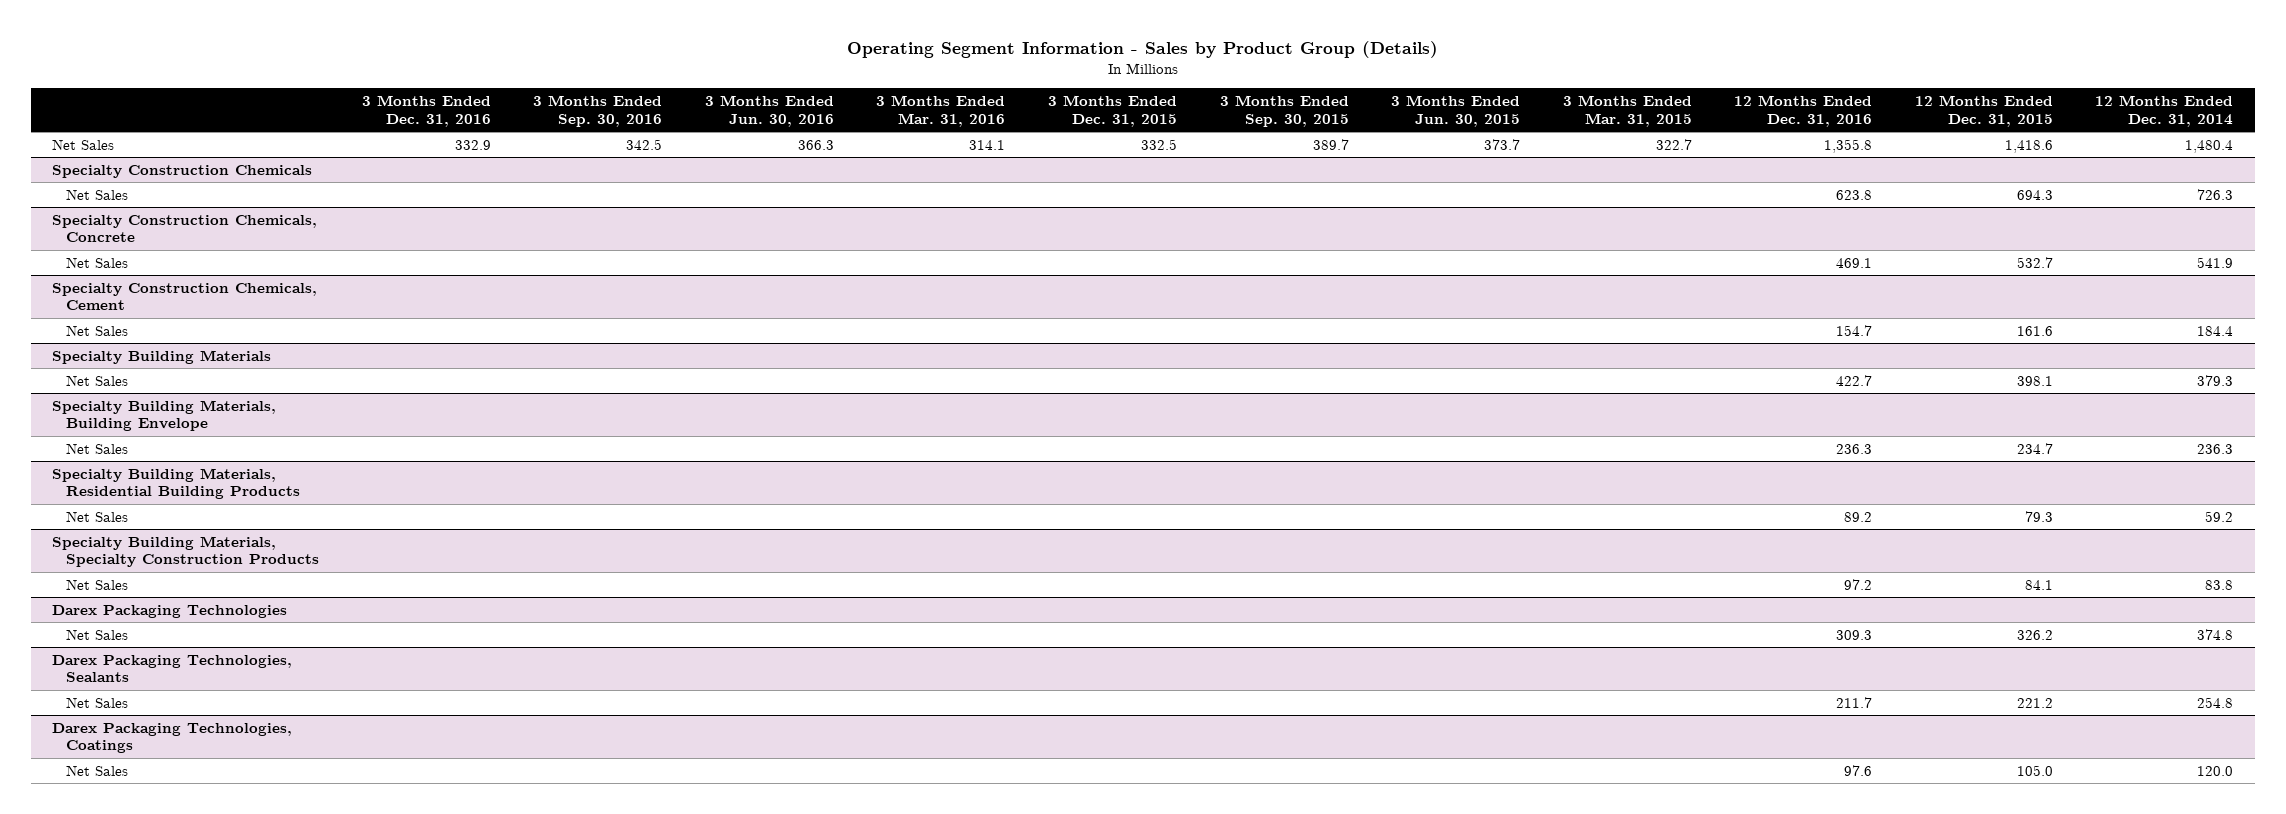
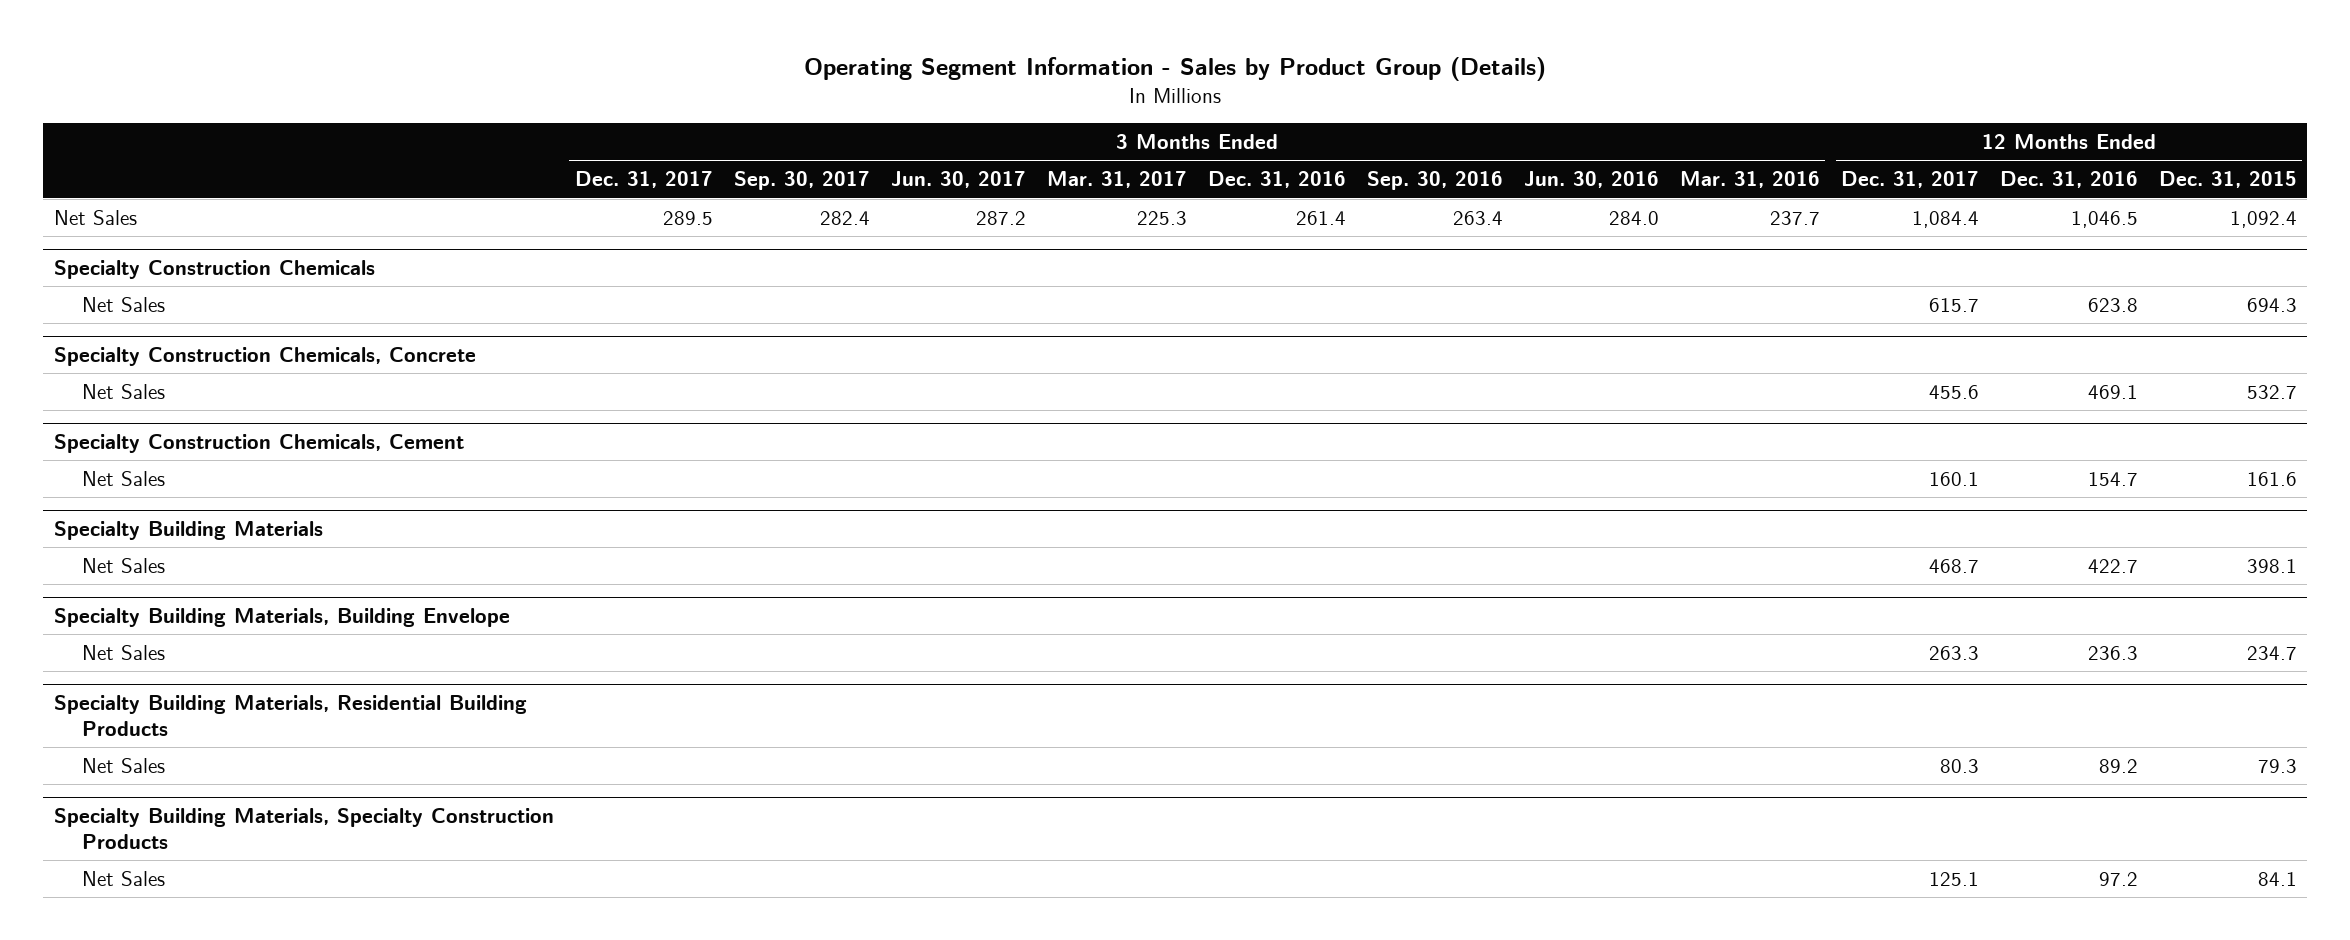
- | 3 Months Ended Dec. 31, 2016 | 3 Months Ended Sep. 30, 2016 | 3 Months Ended Jun. 30, 2016 | 3 Months Ended Mar. 31, 2016 | 3 Months Ended Dec. 31, 2015 | 3 Months Ended Sep. 30, 2015 | 3 Months Ended Jun. 30, 2015 | 3 Months Ended Mar. 31, 2015 | 12 Months Ended Dec. 31, 2016 | 12 Months Ended Dec. 31, 2015 | 12 Months Ended Dec. 31, 2014
+ | 3 Months Ended Dec. 31, 2017 | 3 Months Ended Sep. 30, 2017 | 3 Months Ended Jun. 30, 2017 | 3 Months Ended Mar. 31, 2017 | 3 Months Ended Dec. 31, 2016 | 3 Months Ended Sep. 30, 2016 | 3 Months Ended Jun. 30, 2016 | 3 Months Ended Mar. 31, 2016 | 12 Months Ended Dec. 31, 2017 | 12 Months Ended Dec. 31, 2016 | 12 Months Ended Dec. 31, 2015
- Net Sales | 332.9 | 342.5 | 366.3 | 314.1 | 332.5 | 389.7 | 373.7 | 322.7 | 1,355.8 | 1,418.6 | 1,480.4
+ Net Sales | 289.5 | 282.4 | 287.2 | 225.3 | 261.4 | 263.4 | 284.0 | 237.7 | 1,084.4 | 1,046.5 | 1,092.4
- Darex Packaging Technologies
- Net Sales | | | | | | | | | 309.3 | 326.2 | 374.8
- Darex Packaging Technologies, Sealants
- Net Sales | | | | | | | | | 211.7 | 221.2 | 254.8
- Darex Packaging Technologies, Coatings
- Net Sales | | | | | | | | | 97.6 | 105.0 | 120.0

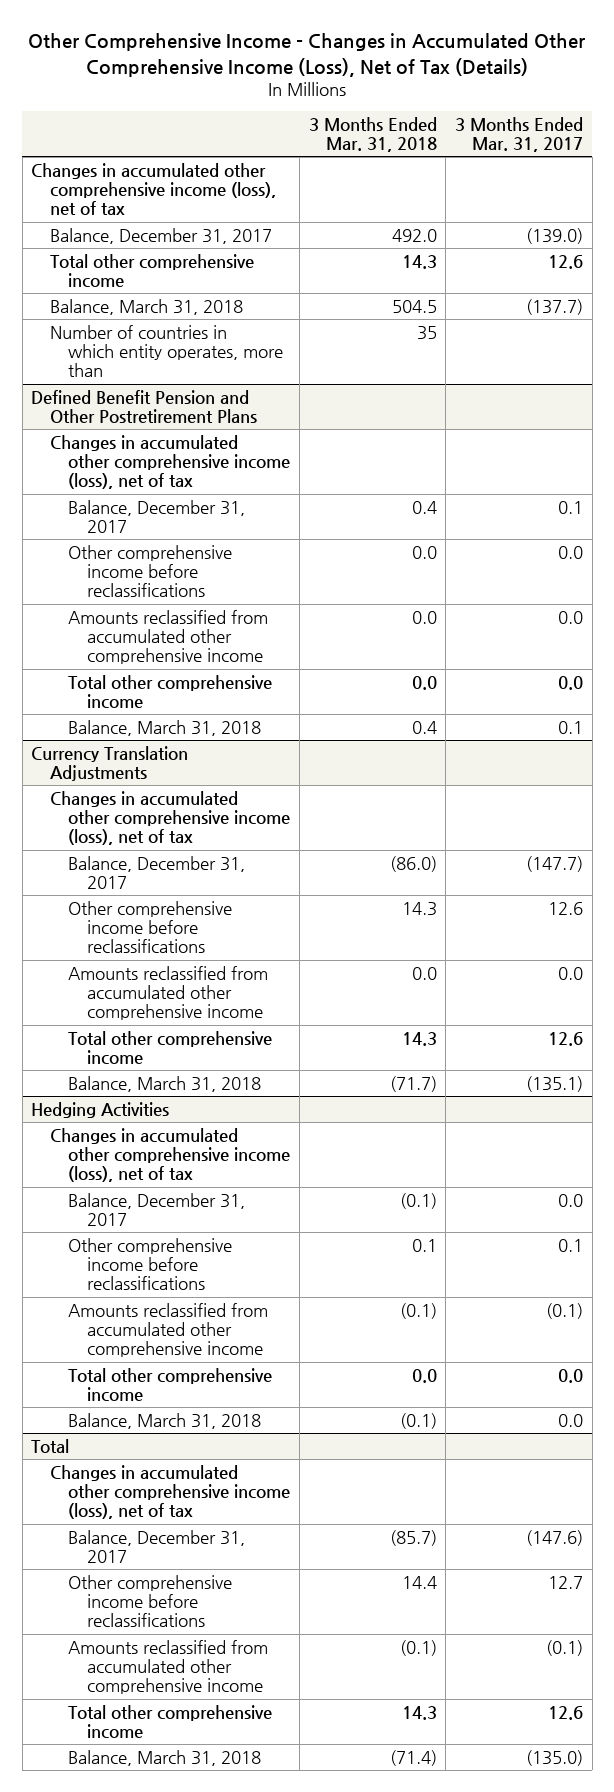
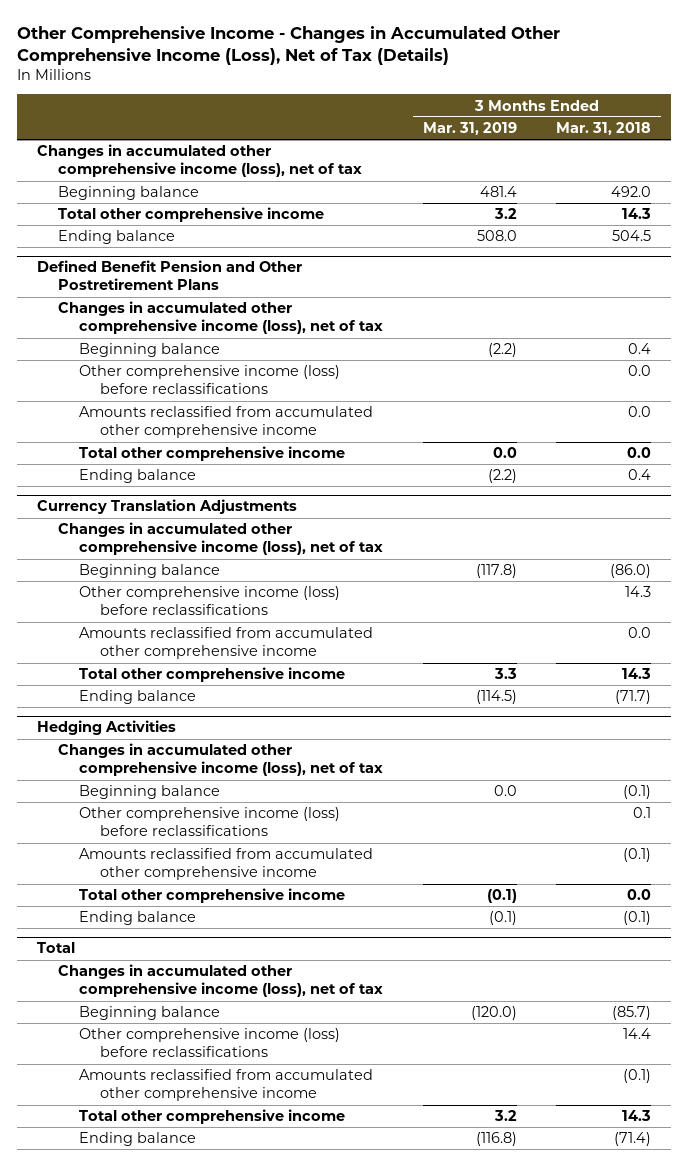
- | 3 Months Ended Mar. 31, 2018 | 3 Months Ended Mar. 31, 2017
+ | 3 Months Ended Mar. 31, 2019 | 3 Months Ended Mar. 31, 2018
- Balance, December 31, 2017 | 492.0 | (139.0)
+ Beginning balance | 481.4 | 492.0
- Balance, March 31, 2018 | 504.5 | (137.7)
- Number of countries in which entity operates, more than | 35 |
+ Ending balance | 508.0 | 504.5
@ Defined Benefit Pension and Other Postretirement Plans
- Balance, December 31, 2017 | 0.4 | 0.1
- Other comprehensive income before reclassifications | 0.0 | 0.0
+ Beginning balance | (2.2) | 0.4
+ Other comprehensive income (loss) before reclassifications | | 0.0
- Balance, March 31, 2018 | 0.4 | 0.1
+ Ending balance | (2.2) | 0.4
@ Currency Translation Adjustments
- Balance, December 31, 2017 | (86.0) | (147.7)
- Other comprehensive income before reclassifications | 14.3 | 12.6
+ Beginning balance | (117.8) | (86.0)
+ Other comprehensive income (loss) before reclassifications | | 14.3
- Balance, March 31, 2018 | (71.7) | (135.1)
+ Ending balance | (114.5) | (71.7)
@ Hedging Activities
- Balance, December 31, 2017 | (0.1) | 0.0
- Other comprehensive income before reclassifications | 0.1 | 0.1
+ Beginning balance | 0.0 | (0.1)
+ Other comprehensive income (loss) before reclassifications | | 0.1
- Balance, March 31, 2018 | (0.1) | 0.0
+ Ending balance | (0.1) | (0.1)
@ Total
- Balance, December 31, 2017 | (85.7) | (147.6)
- Other comprehensive income before reclassifications | 14.4 | 12.7
+ Beginning balance | (120.0) | (85.7)
+ Other comprehensive income (loss) before reclassifications | | 14.4
- Balance, March 31, 2018 | (71.4) | (135.0)
+ Ending balance | (116.8) | (71.4)

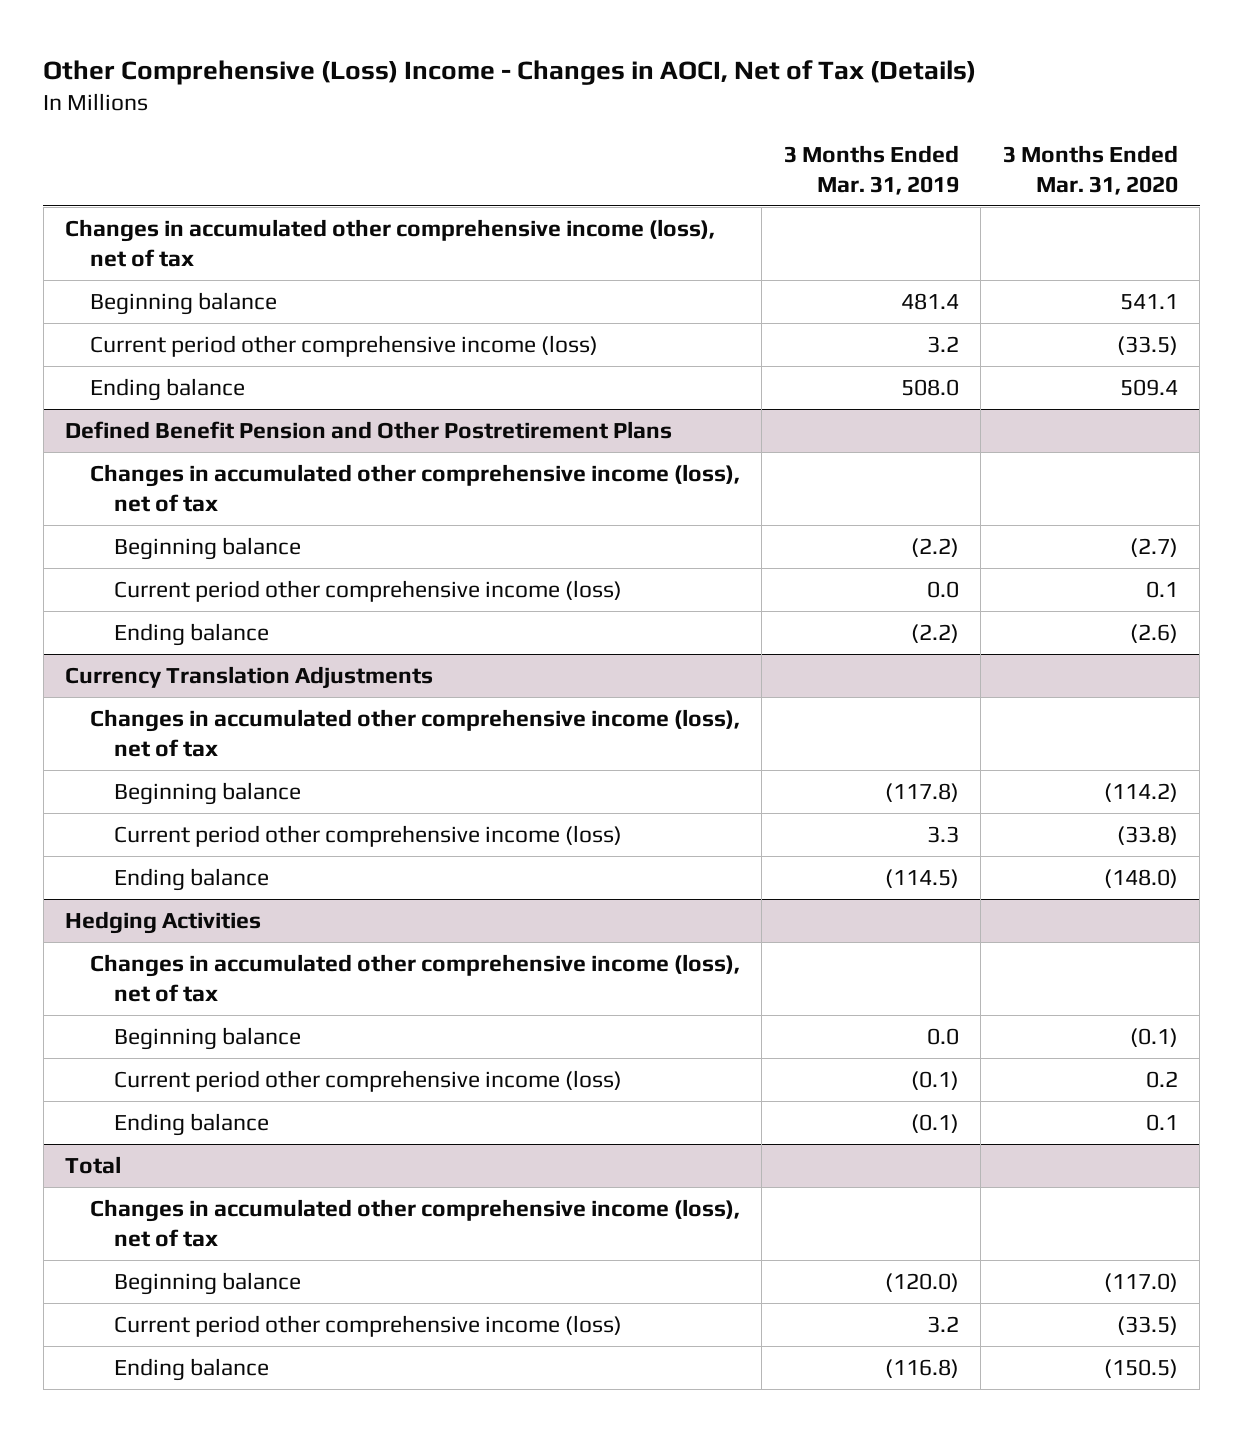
- Other Comprehensive Income - Changes in Accumulated Other Comprehensive Income (Loss), Net of Tax (Details)
+ Other Comprehensive (Loss) Income - Changes in AOCI, Net of Tax (Details)
- | 3 Months Ended Mar. 31, 2019 | 3 Months Ended Mar. 31, 2018
+ | 3 Months Ended Mar. 31, 2019 | 3 Months Ended Mar. 31, 2020
- Total other comprehensive income | 3.2 | 14.3
+ Current period other comprehensive income (loss) | 3.2 | (33.5)
@ Defined Benefit Pension and Other Postretirement Plans
- Other comprehensive income (loss) before reclassifications | | 0.0
- Amounts reclassified from accumulated other comprehensive income | | 0.0
- Total other comprehensive income | 0.0 | 0.0
+ Current period other comprehensive income (loss) | 0.0 | 0.1
@ Currency Translation Adjustments
- Other comprehensive income (loss) before reclassifications | | 14.3
- Amounts reclassified from accumulated other comprehensive income | | 0.0
- Total other comprehensive income | 3.3 | 14.3
+ Current period other comprehensive income (loss) | 3.3 | (33.8)
@ Hedging Activities
- Other comprehensive income (loss) before reclassifications | | 0.1
- Amounts reclassified from accumulated other comprehensive income | | (0.1)
- Total other comprehensive income | (0.1) | 0.0
+ Current period other comprehensive income (loss) | (0.1) | 0.2
@ Total
- Other comprehensive income (loss) before reclassifications | | 14.4
- Amounts reclassified from accumulated other comprehensive income | | (0.1)
- Total other comprehensive income | 3.2 | 14.3
+ Current period other comprehensive income (loss) | 3.2 | (33.5)

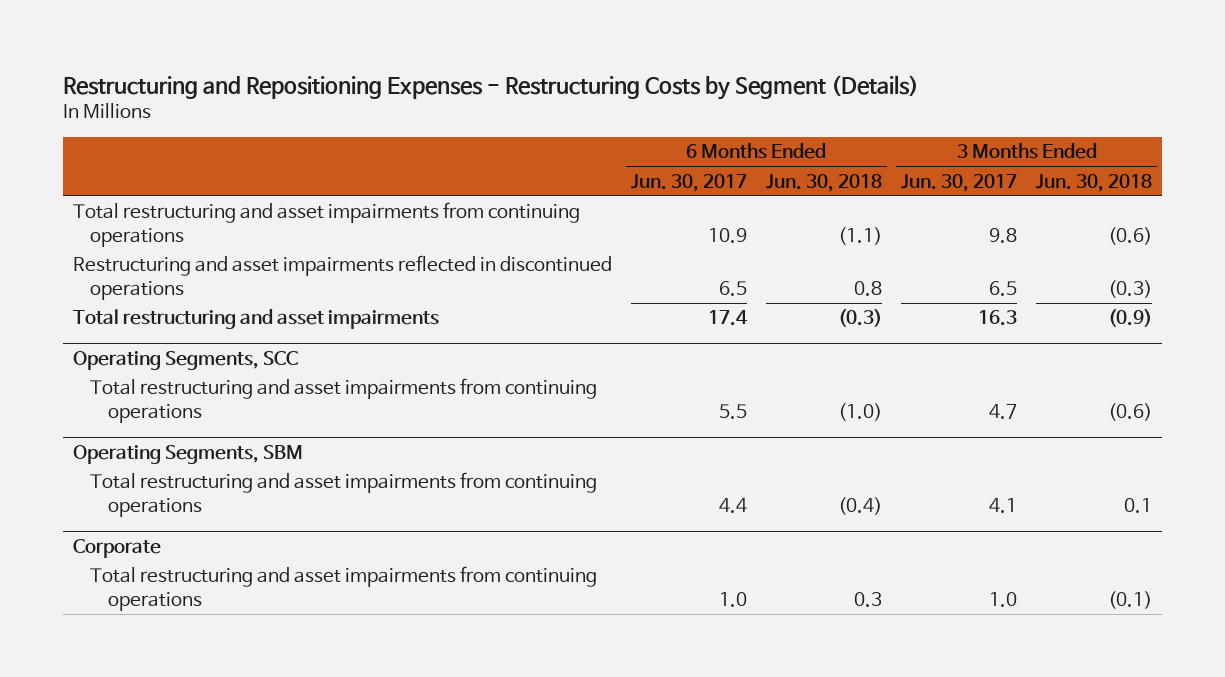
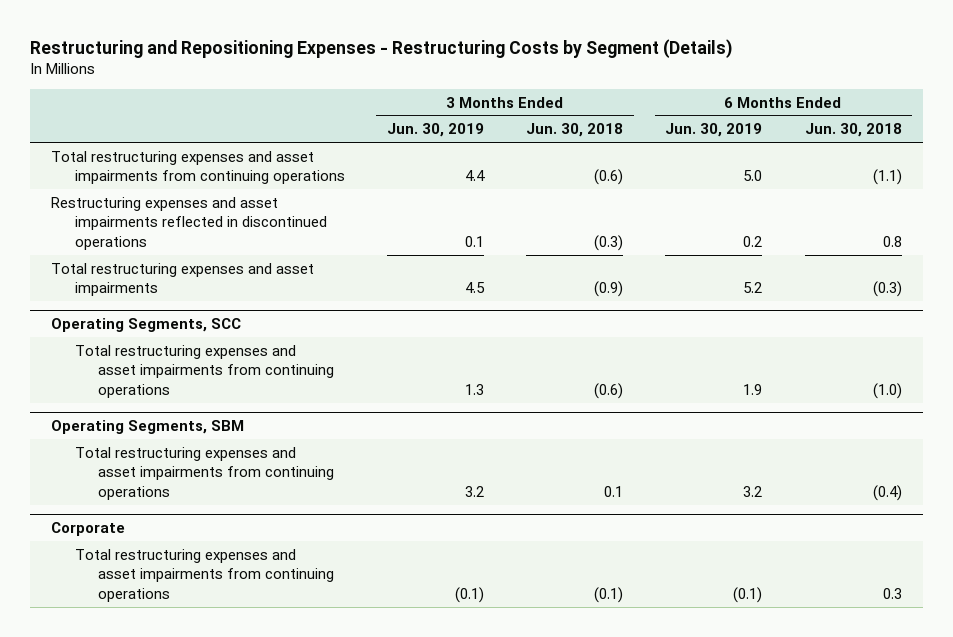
- | 6 Months Ended Jun. 30, 2017 | 6 Months Ended Jun. 30, 2018 | 3 Months Ended Jun. 30, 2017 | 3 Months Ended Jun. 30, 2018
+ | 3 Months Ended Jun. 30, 2019 | 3 Months Ended Jun. 30, 2018 | 6 Months Ended Jun. 30, 2019 | 6 Months Ended Jun. 30, 2018
- Total restructuring and asset impairments from continuing operations | 10.9 | (1.1) | 9.8 | (0.6)
- Restructuring and asset impairments reflected in discontinued operations | 6.5 | 0.8 | 6.5 | (0.3)
- Total restructuring and asset impairments | 17.4 | (0.3) | 16.3 | (0.9)
+ Total restructuring expenses and asset impairments from continuing operations | 4.4 | (0.6) | 5.0 | (1.1)
+ Restructuring expenses and asset impairments reflected in discontinued operations | 0.1 | (0.3) | 0.2 | 0.8
+ Total restructuring expenses and asset impairments | 4.5 | (0.9) | 5.2 | (0.3)
@ Operating Segments, SCC
- Total restructuring and asset impairments from continuing operations | 5.5 | (1.0) | 4.7 | (0.6)
+ Total restructuring expenses and asset impairments from continuing operations | 1.3 | (0.6) | 1.9 | (1.0)
@ Operating Segments, SBM
- Total restructuring and asset impairments from continuing operations | 4.4 | (0.4) | 4.1 | 0.1
+ Total restructuring expenses and asset impairments from continuing operations | 3.2 | 0.1 | 3.2 | (0.4)
@ Corporate
- Total restructuring and asset impairments from continuing operations | 1.0 | 0.3 | 1.0 | (0.1)
+ Total restructuring expenses and asset impairments from continuing operations | (0.1) | (0.1) | (0.1) | 0.3

